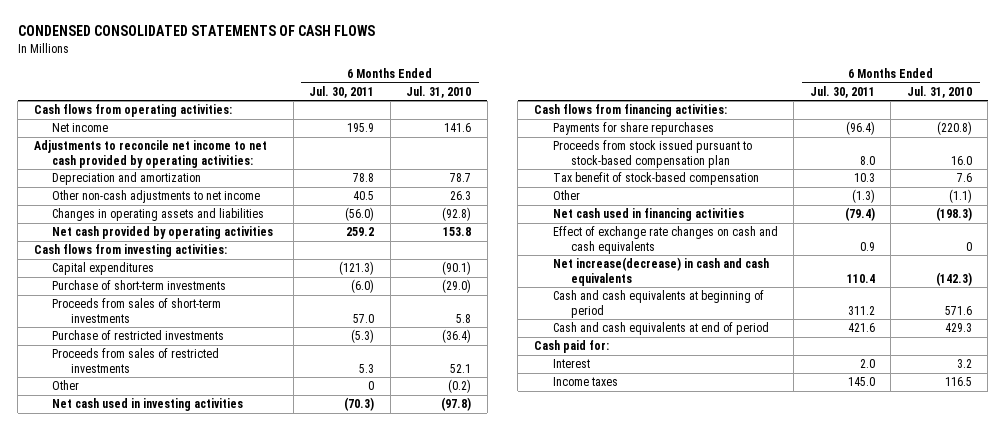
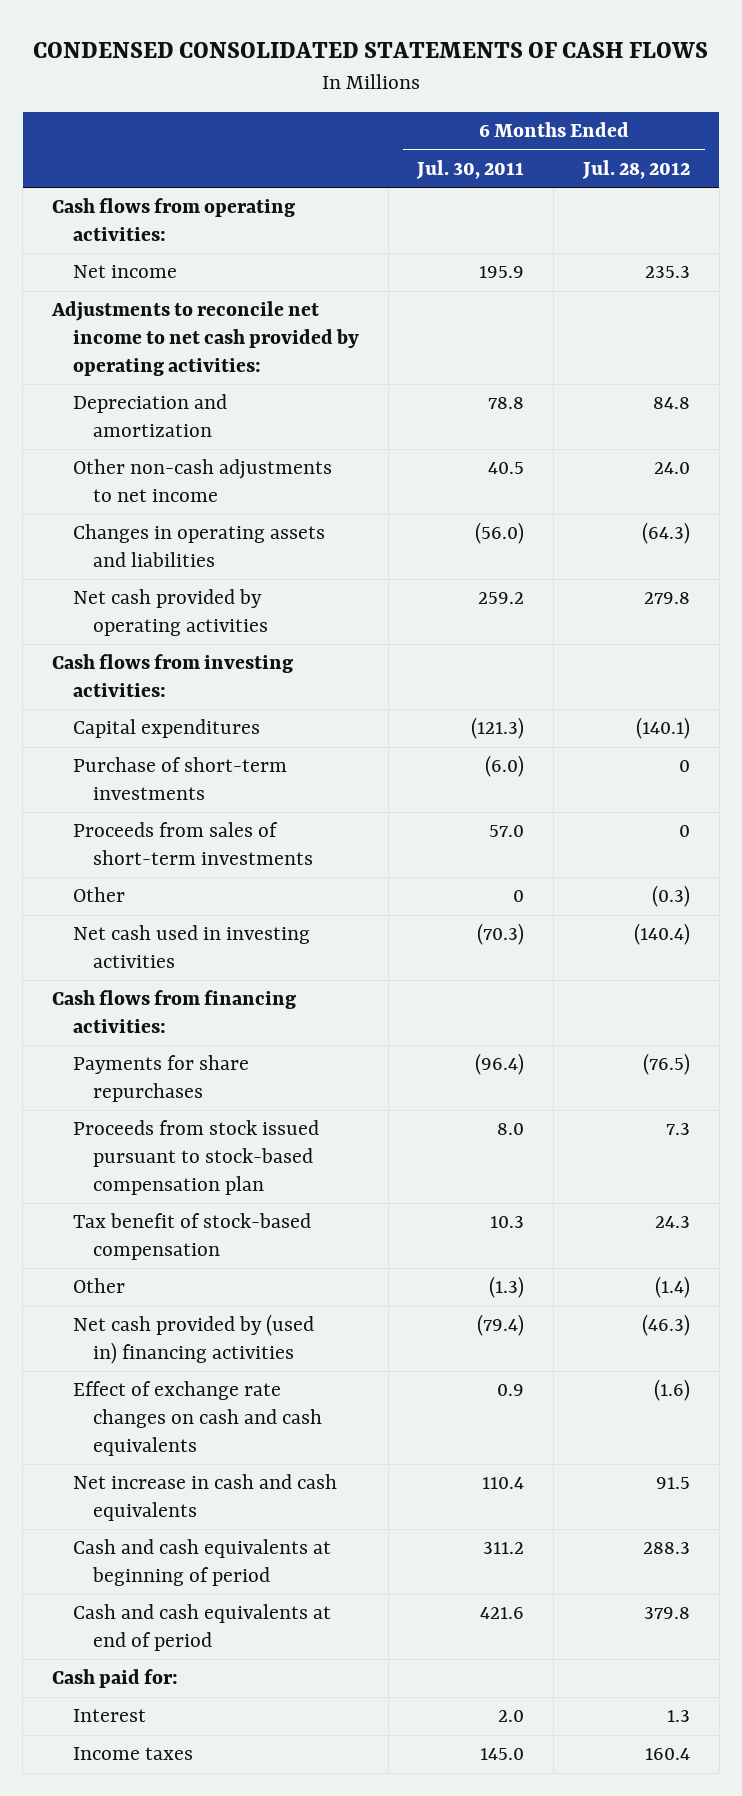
- | 6 Months Ended Jul. 30, 2011 | 6 Months Ended Jul. 31, 2010
+ | 6 Months Ended Jul. 30, 2011 | 6 Months Ended Jul. 28, 2012
- Purchase of restricted investments | (5.3) | (36.4)
- Proceeds from sales of restricted investments | 5.3 | 52.1
- Net cash used in financing activities | (79.4) | (198.3)
+ Net cash provided by (used in) financing activities | (79.4) | (46.3)
- Net increase(decrease) in cash and cash equivalents | 110.4 | (142.3)
+ Net increase in cash and cash equivalents | 110.4 | 91.5

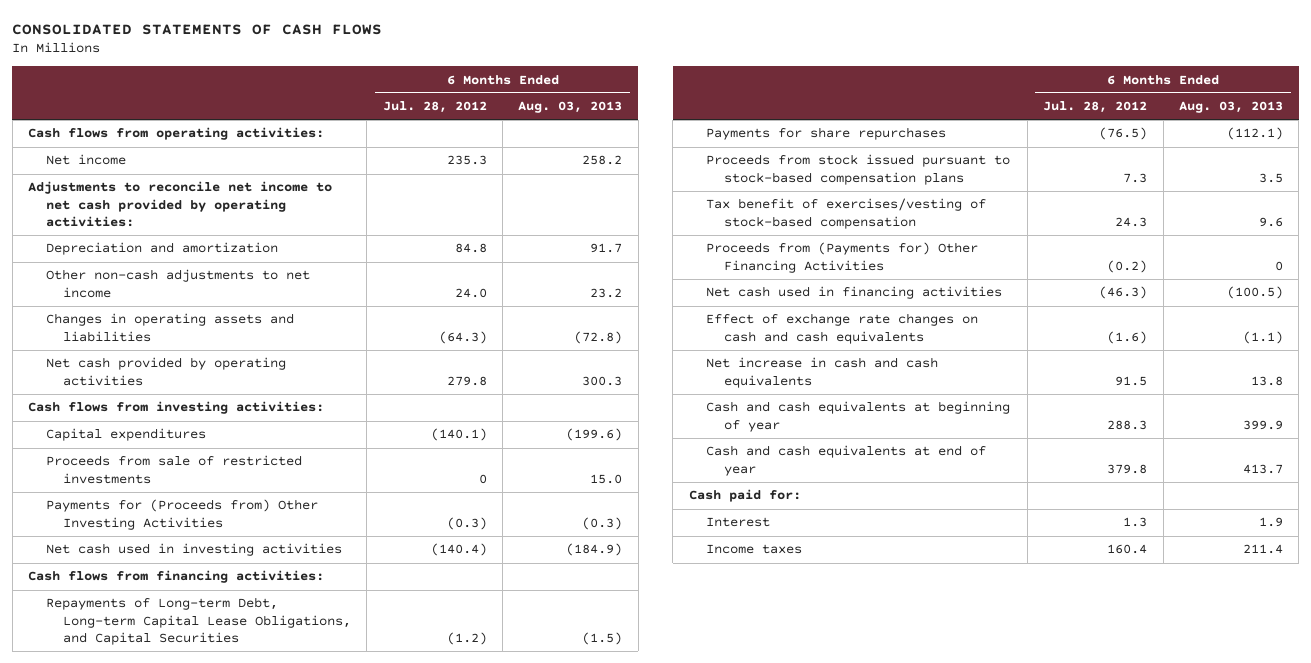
- CONDENSED CONSOLIDATED STATEMENTS OF CASH FLOWS
+ CONSOLIDATED STATEMENTS OF CASH FLOWS
- | 6 Months Ended Jul. 30, 2011 | 6 Months Ended Jul. 28, 2012
+ | 6 Months Ended Jul. 28, 2012 | 6 Months Ended Aug. 03, 2013
- Purchase of short-term investments | (6.0) | 0
- Proceeds from sales of short-term investments | 57.0 | 0
- Other | 0 | (0.3)
+ Proceeds from sale of restricted investments | 0 | 15.0
+ Payments for (Proceeds from) Other Investing Activities | (0.3) | (0.3)
+ Repayments of Long-term Debt, Long-term Capital Lease Obligations, and Capital Securities | (1.2) | (1.5)
- Proceeds from stock issued pursuant to stock-based compensation plan | 8.0 | 7.3
- Tax benefit of stock-based compensation | 10.3 | 24.3
- Other | (1.3) | (1.4)
- Net cash provided by (used in) financing activities | (79.4) | (46.3)
+ Proceeds from stock issued pursuant to stock-based compensation plans | 7.3 | 3.5
+ Tax benefit of exercises/vesting of stock-based compensation | 24.3 | 9.6
+ Proceeds from (Payments for) Other Financing Activities | (0.2) | 0
+ Net cash used in financing activities | (46.3) | (100.5)
- Cash and cash equivalents at beginning of period | 311.2 | 288.3
- Cash and cash equivalents at end of period | 421.6 | 379.8
+ Cash and cash equivalents at beginning of year | 288.3 | 399.9
+ Cash and cash equivalents at end of year | 379.8 | 413.7

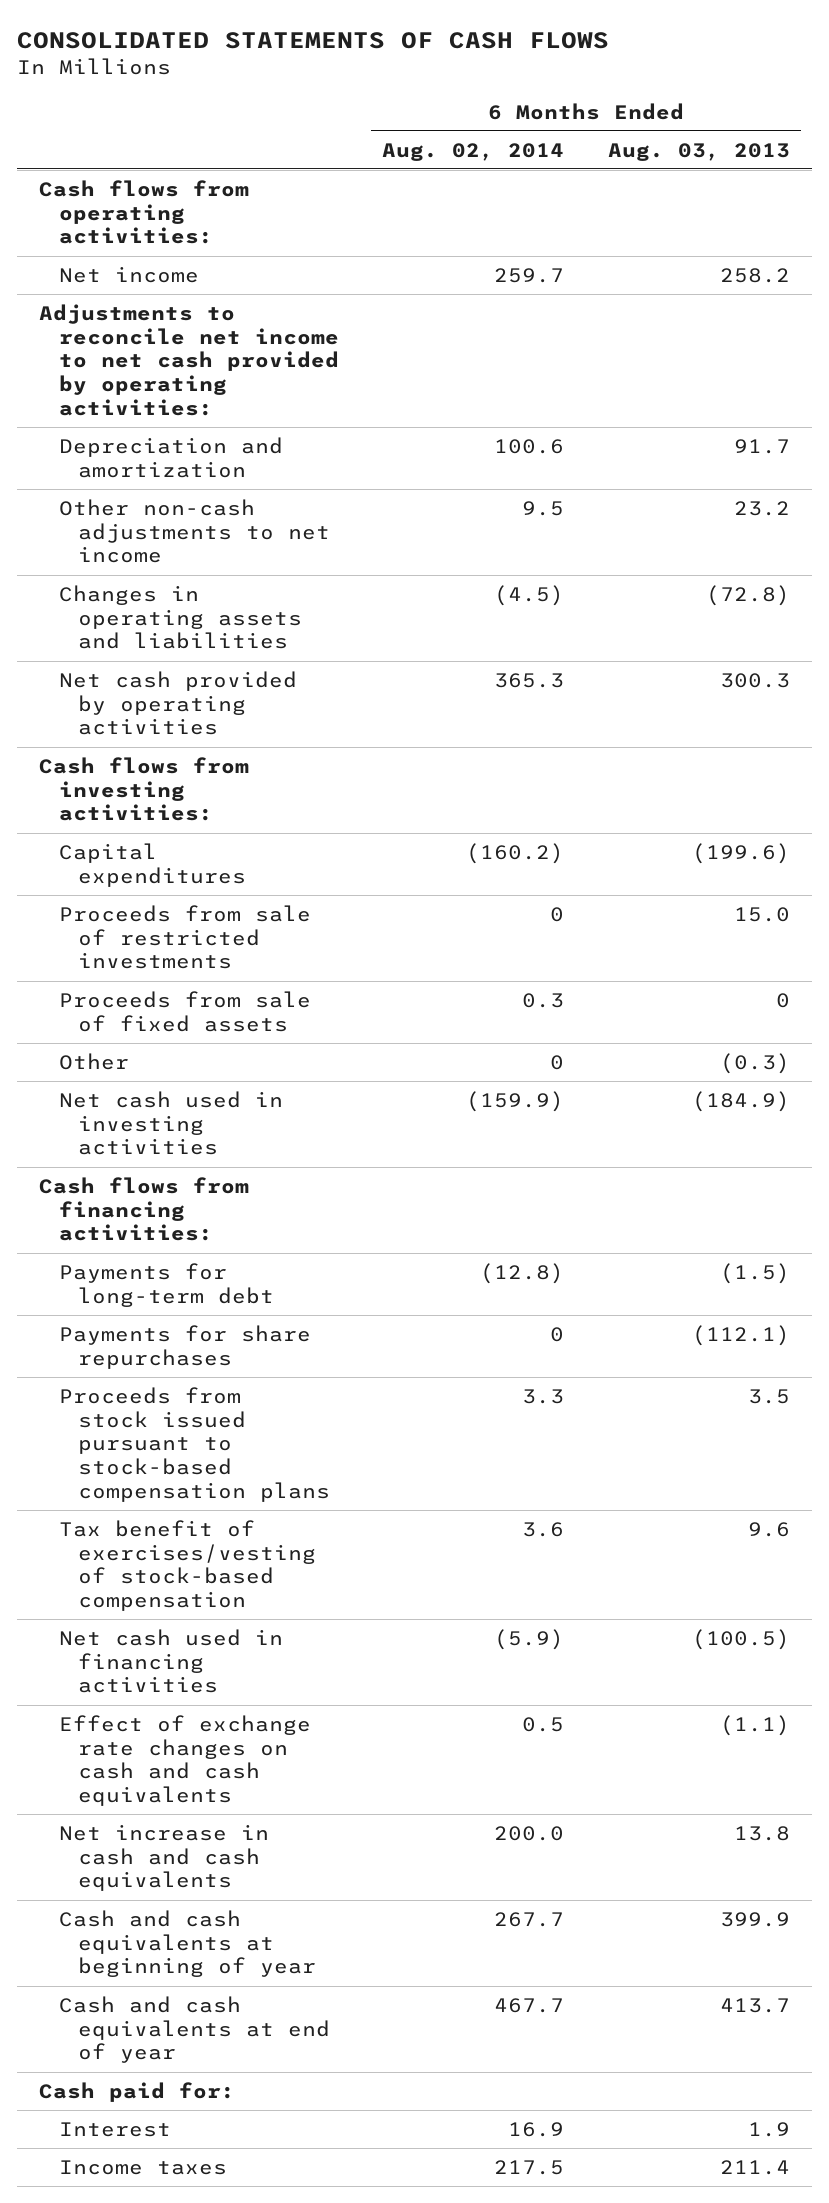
- | 6 Months Ended Jul. 28, 2012 | 6 Months Ended Aug. 03, 2013
+ | 6 Months Ended Aug. 02, 2014 | 6 Months Ended Aug. 03, 2013
- Payments for (Proceeds from) Other Investing Activities | (0.3) | (0.3)
+ Proceeds from sale of fixed assets | 0.3 | 0
+ Other | 0 | (0.3)
- Repayments of Long-term Debt, Long-term Capital Lease Obligations, and Capital Securities | (1.2) | (1.5)
+ Payments for long-term debt | (12.8) | (1.5)
- Proceeds from (Payments for) Other Financing Activities | (0.2) | 0

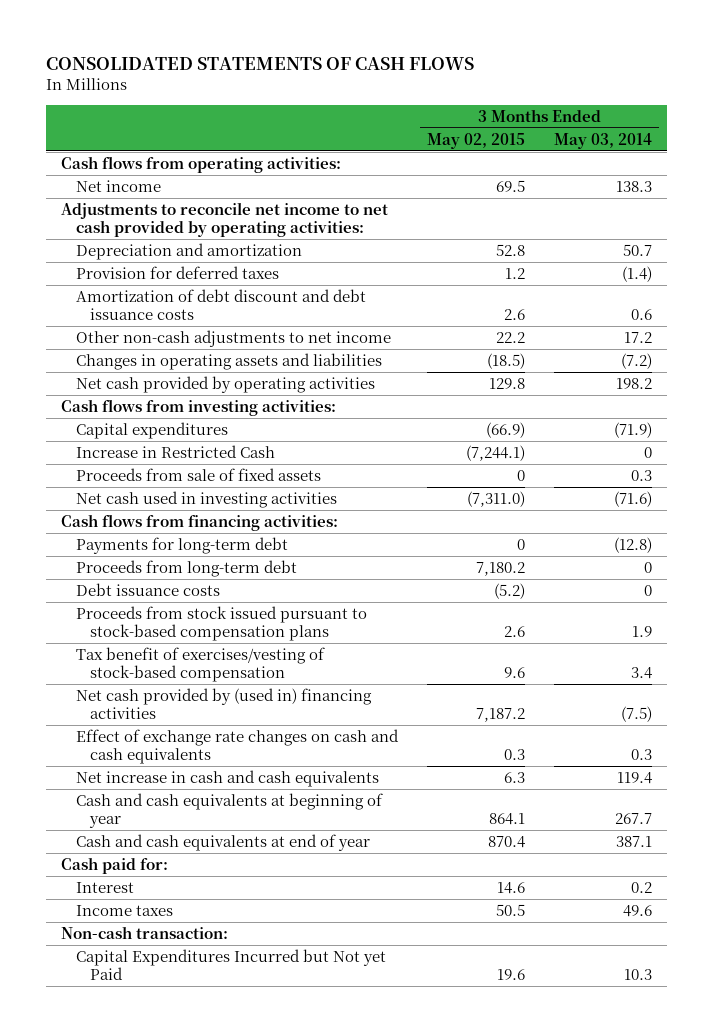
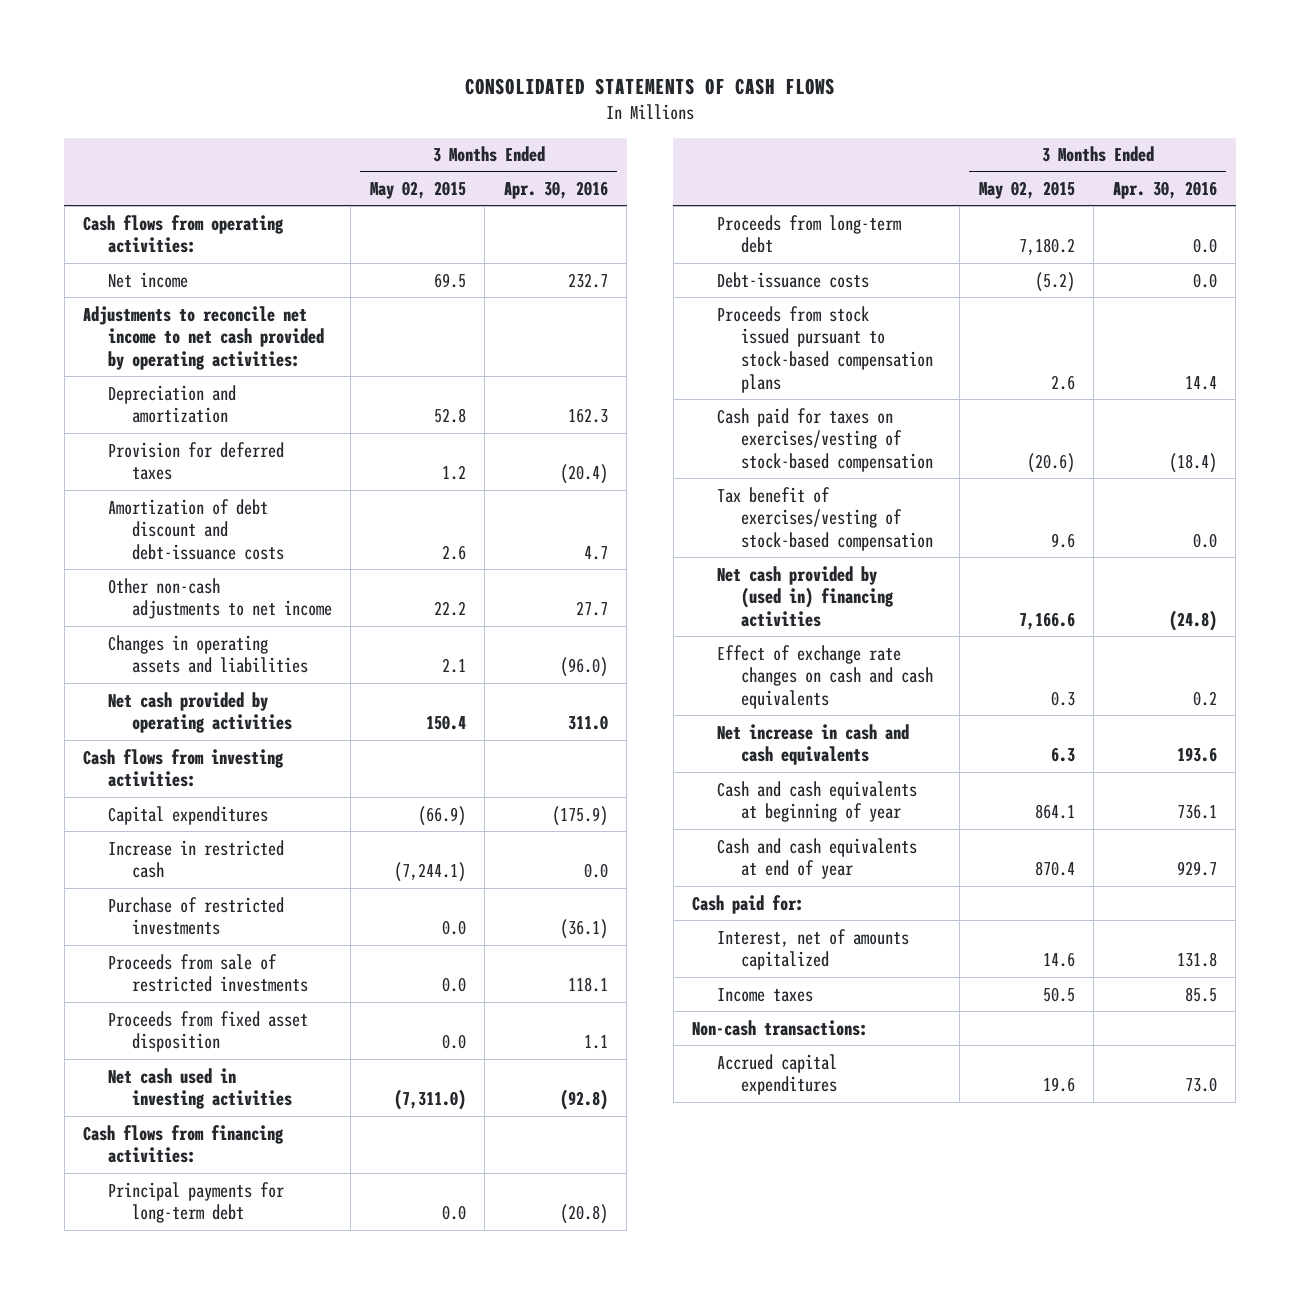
- | 3 Months Ended May 02, 2015 | 3 Months Ended May 03, 2014
+ | 3 Months Ended May 02, 2015 | 3 Months Ended Apr. 30, 2016
- Amortization of debt discount and debt issuance costs | 2.6 | 0.6
+ Amortization of debt discount and debt-issuance costs | 2.6 | 4.7
- Changes in operating assets and liabilities | (18.5) | (7.2)
- Net cash provided by operating activities | 129.8 | 198.2
+ Changes in operating assets and liabilities | 2.1 | (96.0)
+ Net cash provided by operating activities | 150.4 | 311.0
- Increase in Restricted Cash | (7,244.1) | 0
- Proceeds from sale of fixed assets | 0 | 0.3
+ Increase in restricted cash | (7,244.1) | 0.0
+ Purchase of restricted investments | 0.0 | (36.1)
+ Proceeds from sale of restricted investments | 0.0 | 118.1
+ Proceeds from fixed asset disposition | 0.0 | 1.1
- Payments for long-term debt | 0 | (12.8)
+ Principal payments for long-term debt | 0.0 | (20.8)
- Debt issuance costs | (5.2) | 0
+ Debt-issuance costs | (5.2) | 0.0
+ Cash paid for taxes on exercises/vesting of stock-based compensation | (20.6) | (18.4)
- Net cash provided by (used in) financing activities | 7,187.2 | (7.5)
+ Net cash provided by (used in) financing activities | 7,166.6 | (24.8)
- Interest | 14.6 | 0.2
+ Interest, net of amounts capitalized | 14.6 | 131.8
- Non-cash transaction:
- Capital Expenditures Incurred but Not yet Paid | 19.6 | 10.3
+ Non-cash transactions:
+ Accrued capital expenditures | 19.6 | 73.0

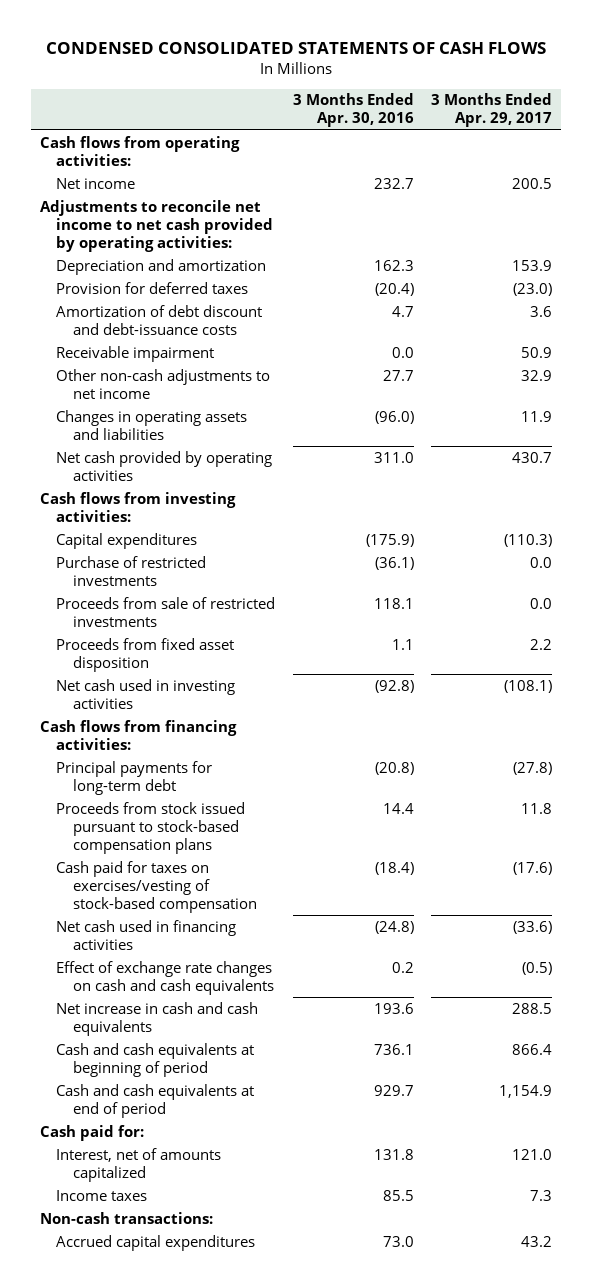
- CONSOLIDATED STATEMENTS OF CASH FLOWS
+ CONDENSED CONSOLIDATED STATEMENTS OF CASH FLOWS
- | 3 Months Ended May 02, 2015 | 3 Months Ended Apr. 30, 2016
+ | 3 Months Ended Apr. 30, 2016 | 3 Months Ended Apr. 29, 2017
+ Receivable impairment | 0.0 | 50.9
- Increase in restricted cash | (7,244.1) | 0.0
- Proceeds from long-term debt | 7,180.2 | 0.0
- Debt-issuance costs | (5.2) | 0.0
- Tax benefit of exercises/vesting of stock-based compensation | 9.6 | 0.0
- Net cash provided by (used in) financing activities | 7,166.6 | (24.8)
+ Net cash used in financing activities | (24.8) | (33.6)
- Cash and cash equivalents at beginning of year | 864.1 | 736.1
- Cash and cash equivalents at end of year | 870.4 | 929.7
+ Cash and cash equivalents at beginning of period | 736.1 | 866.4
+ Cash and cash equivalents at end of period | 929.7 | 1,154.9

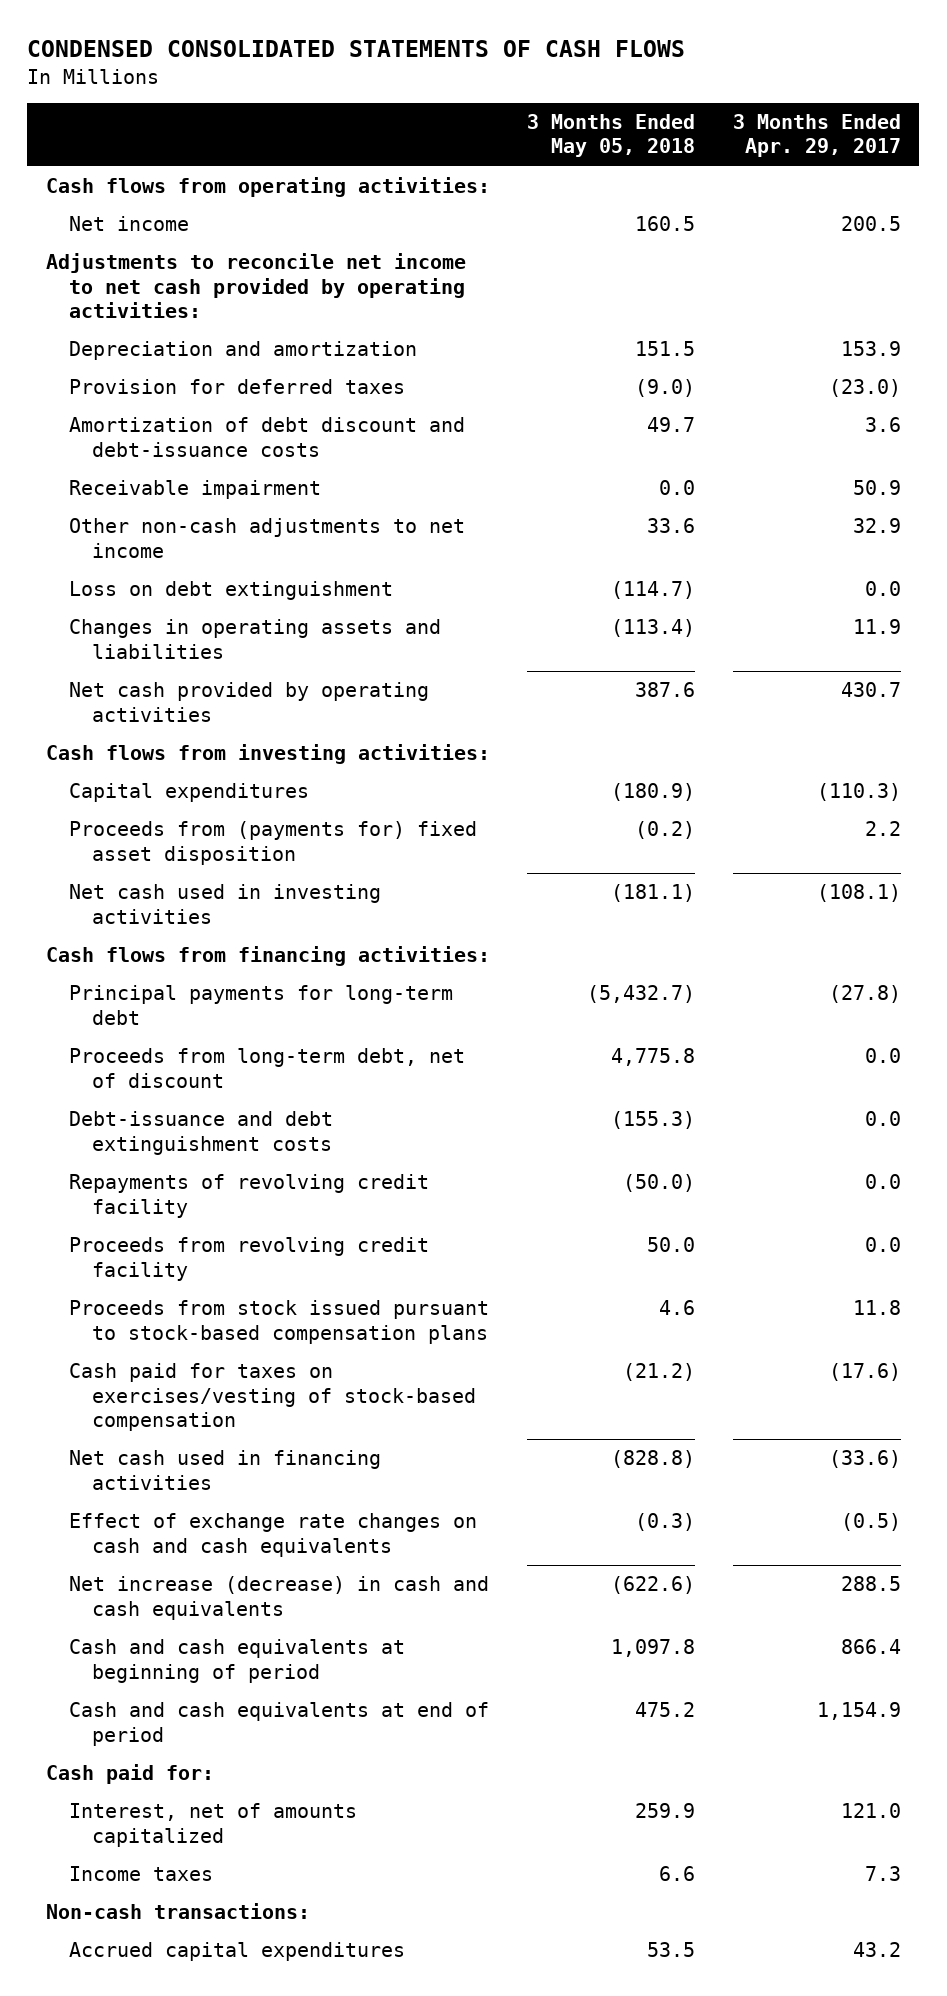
- | 3 Months Ended Apr. 30, 2016 | 3 Months Ended Apr. 29, 2017
+ | 3 Months Ended May 05, 2018 | 3 Months Ended Apr. 29, 2017
+ Loss on debt extinguishment | (114.7) | 0.0
- Purchase of restricted investments | (36.1) | 0.0
- Proceeds from sale of restricted investments | 118.1 | 0.0
- Proceeds from fixed asset disposition | 1.1 | 2.2
+ Proceeds from (payments for) fixed asset disposition | (0.2) | 2.2
+ Proceeds from long-term debt, net of discount | 4,775.8 | 0.0
+ Debt-issuance and debt extinguishment costs | (155.3) | 0.0
+ Repayments of revolving credit facility | (50.0) | 0.0
+ Proceeds from revolving credit facility | 50.0 | 0.0
- Net increase in cash and cash equivalents | 193.6 | 288.5
+ Net increase (decrease) in cash and cash equivalents | (622.6) | 288.5

